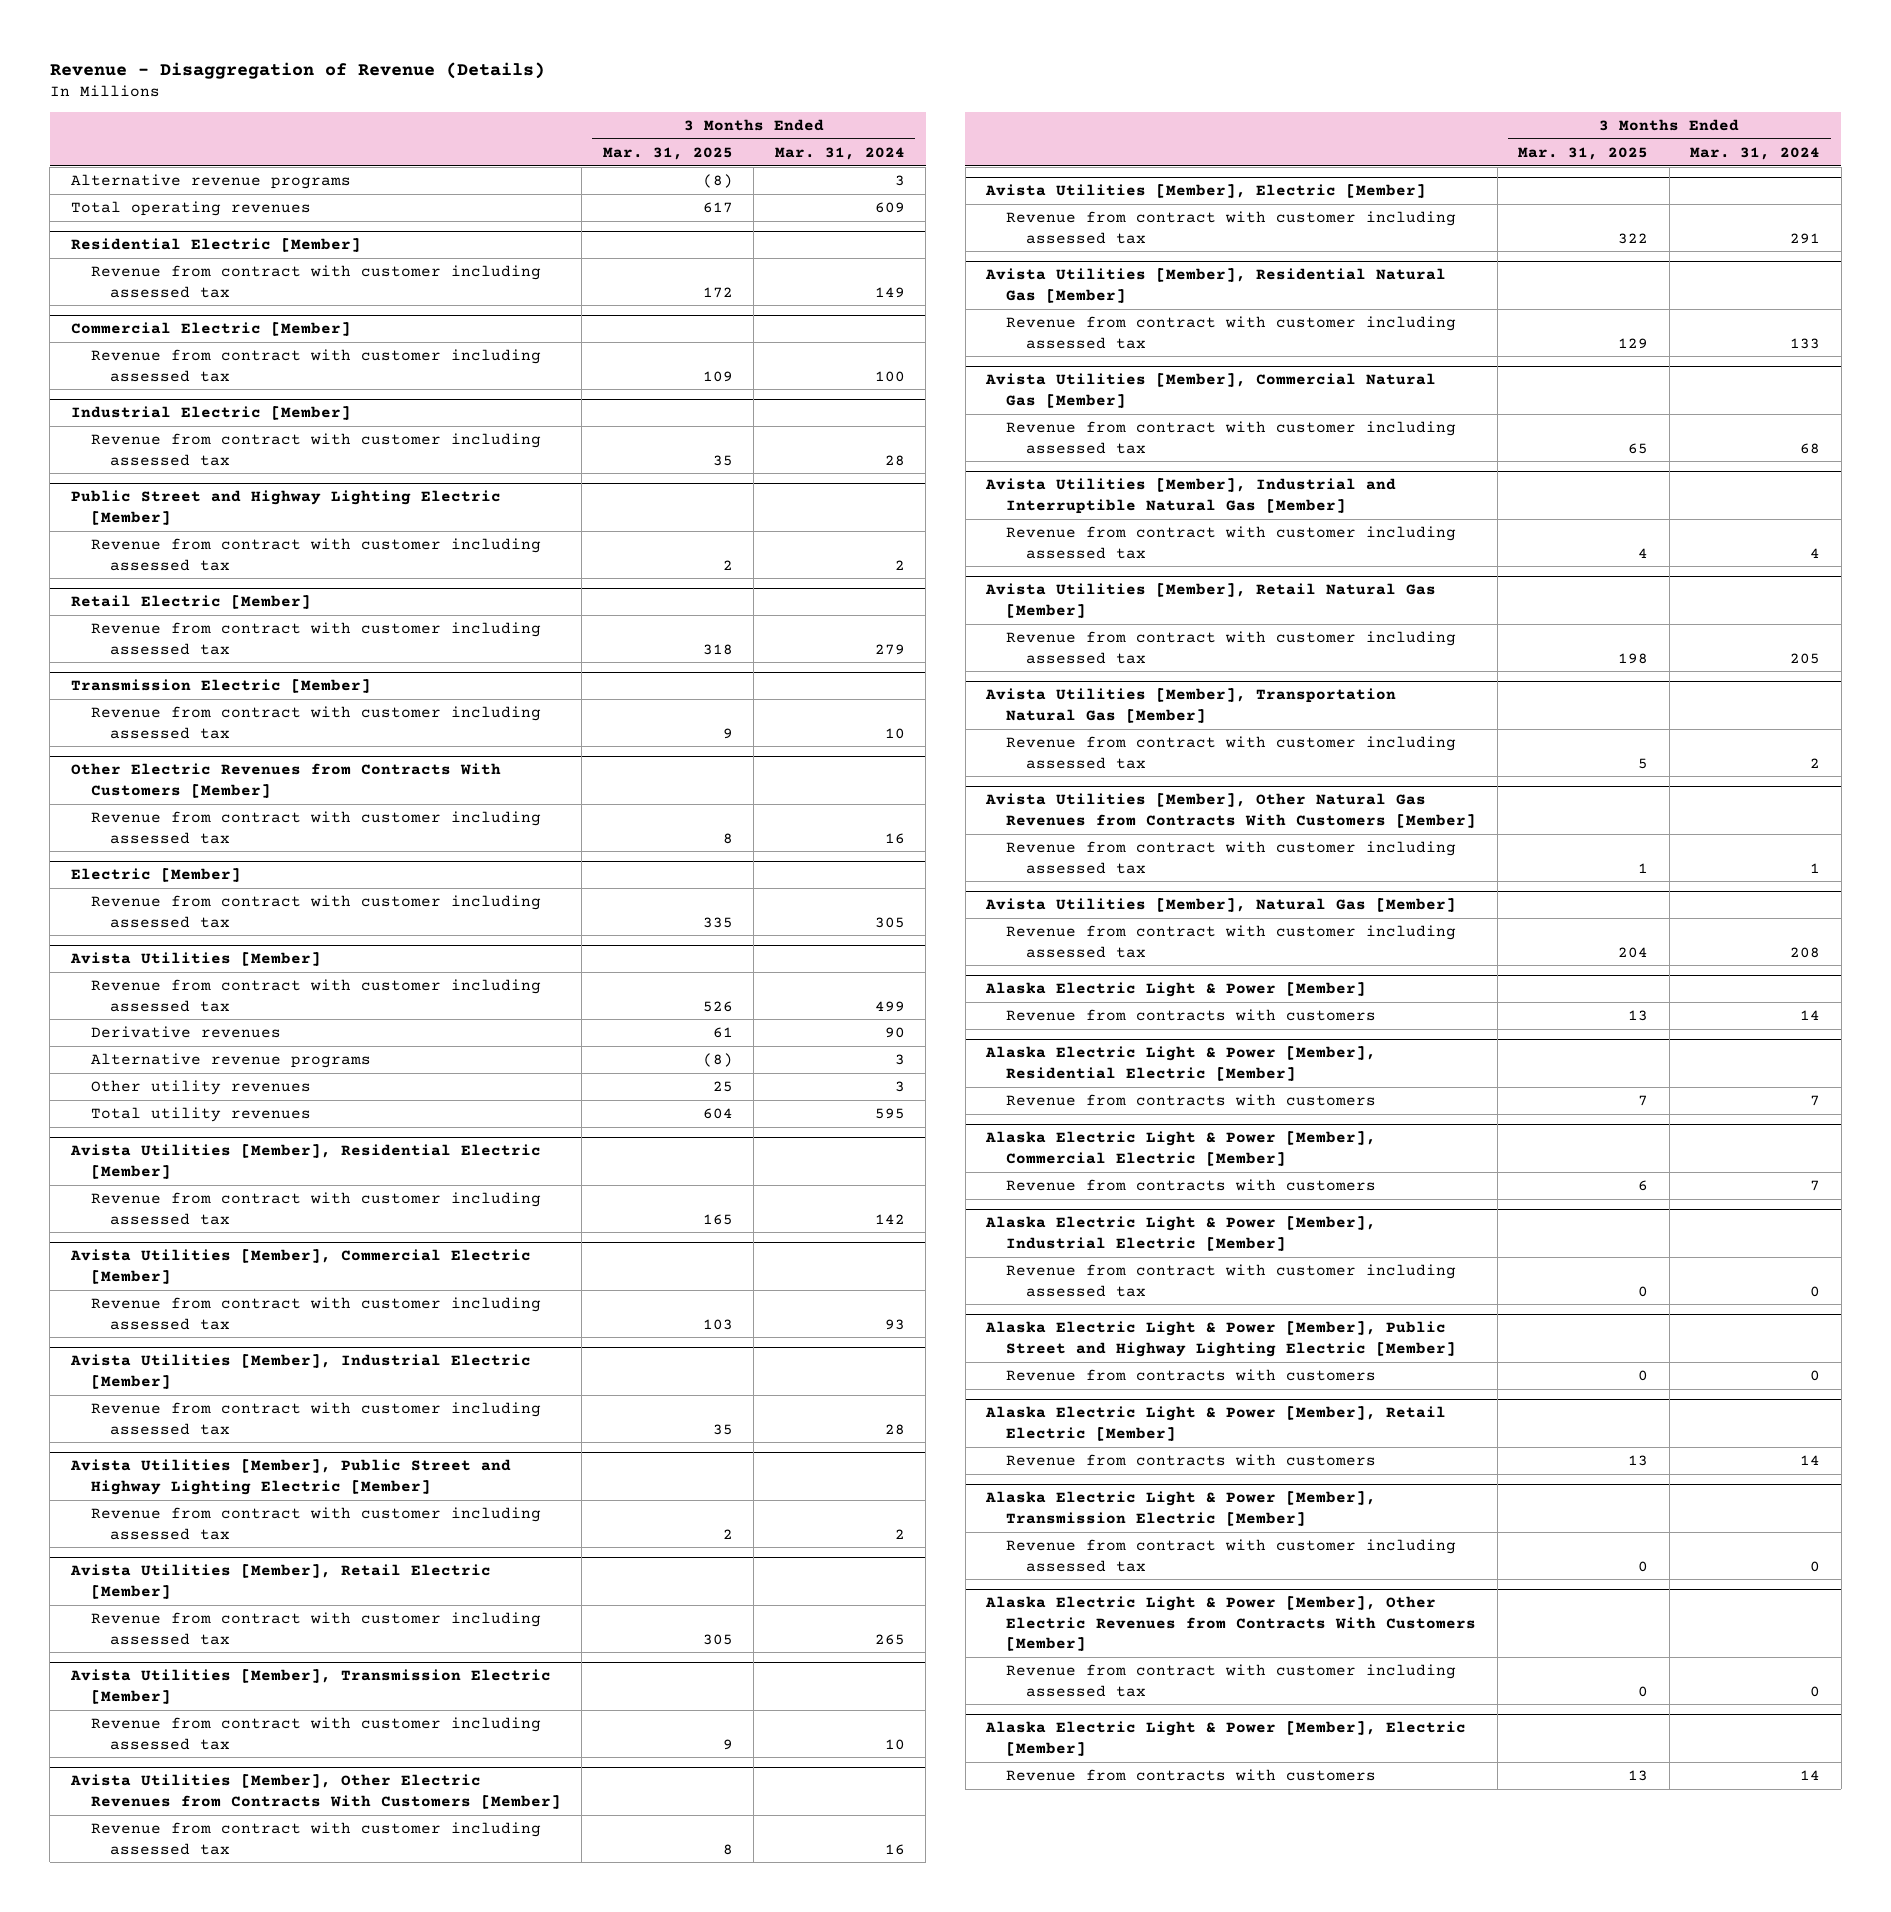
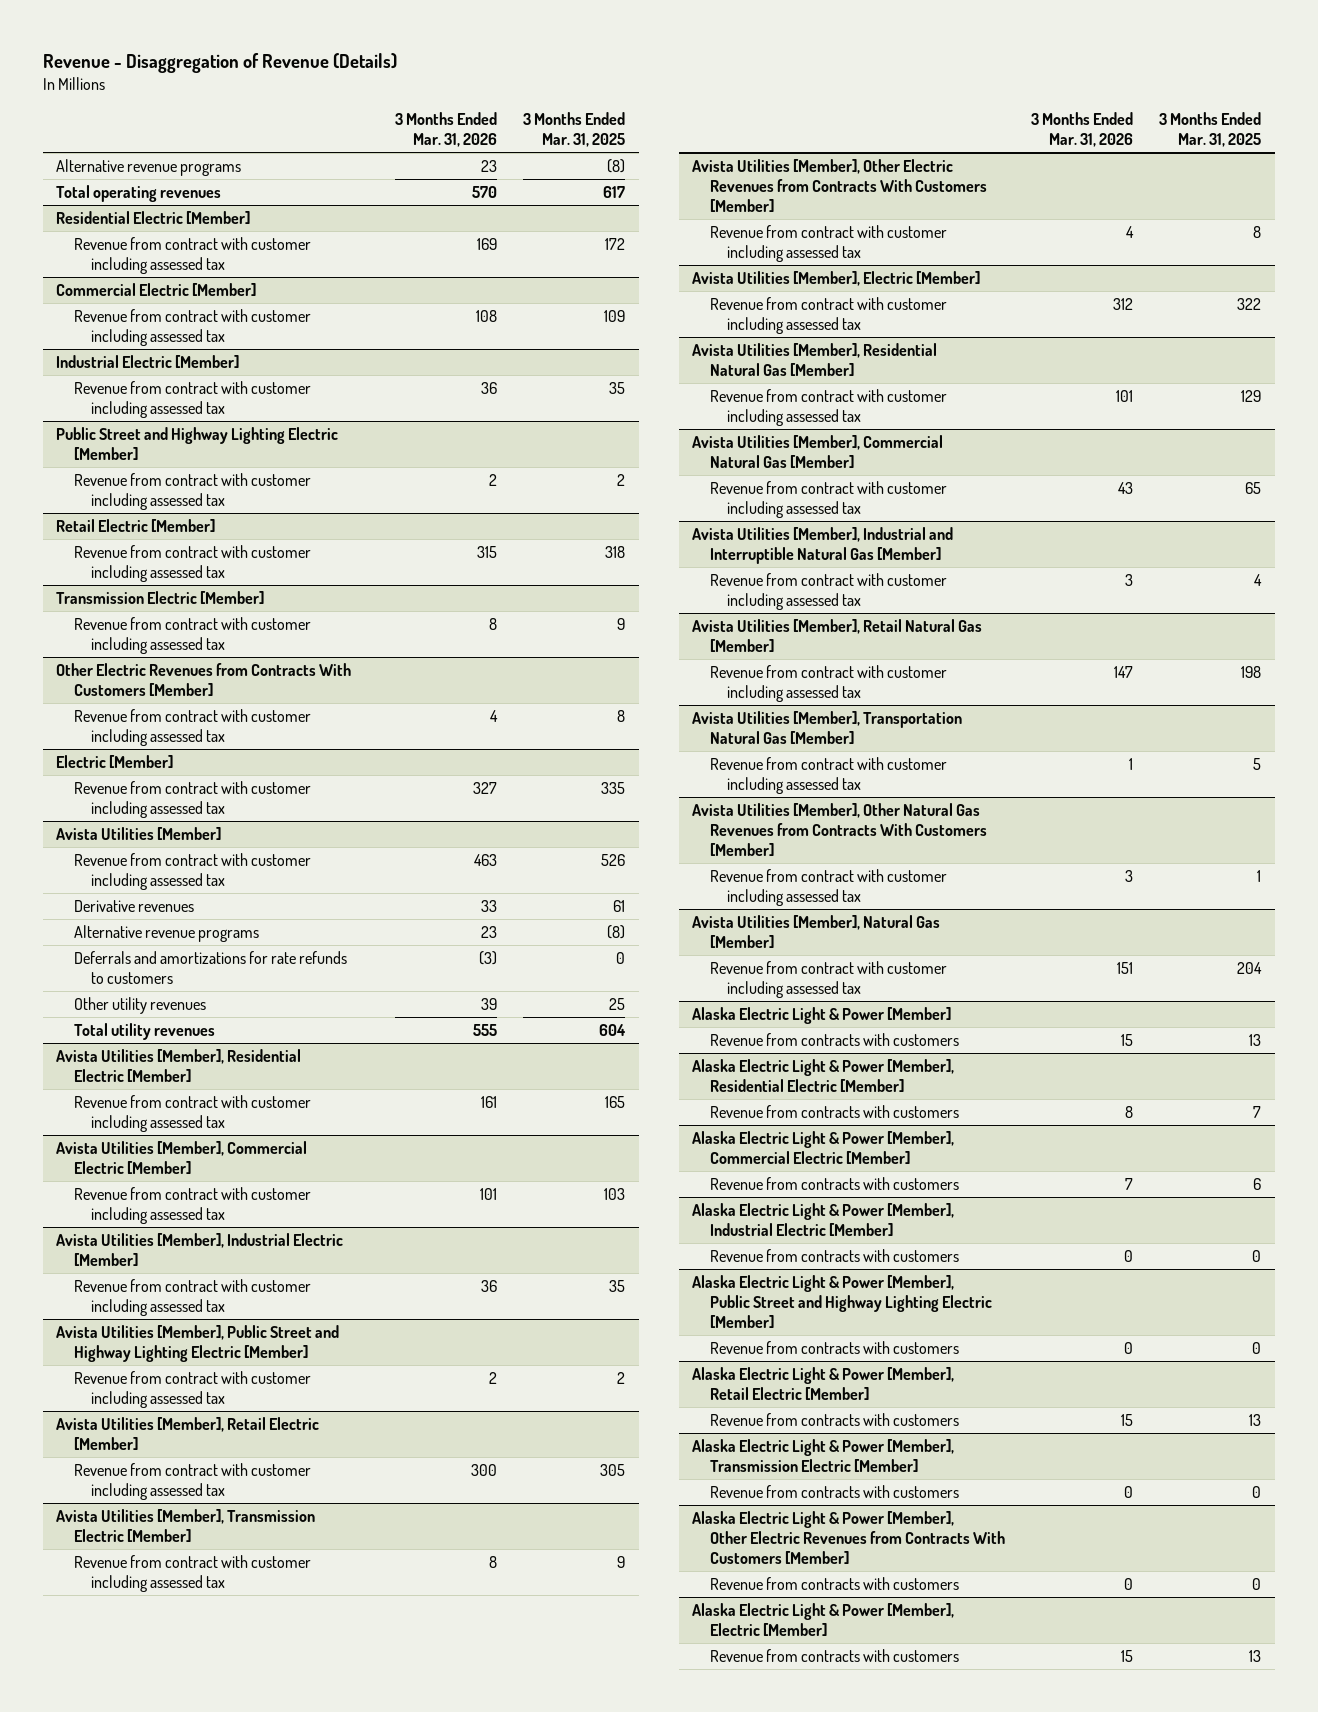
- | 3 Months Ended Mar. 31, 2025 | 3 Months Ended Mar. 31, 2024
+ | 3 Months Ended Mar. 31, 2026 | 3 Months Ended Mar. 31, 2025
@ Avista Utilities [Member]
+ Deferrals and amortizations for rate refunds to customers | (3) | 0
@ Alaska Electric Light & Power [Member], Industrial Electric [Member]
- Revenue from contract with customer including assessed tax | 0 | 0
+ Revenue from contracts with customers | 0 | 0
@ Alaska Electric Light & Power [Member], Transmission Electric [Member]
- Revenue from contract with customer including assessed tax | 0 | 0
+ Revenue from contracts with customers | 0 | 0
@ Alaska Electric Light & Power [Member], Other Electric Revenues from Contracts With Customers [Member]
- Revenue from contract with customer including assessed tax | 0 | 0
+ Revenue from contracts with customers | 0 | 0

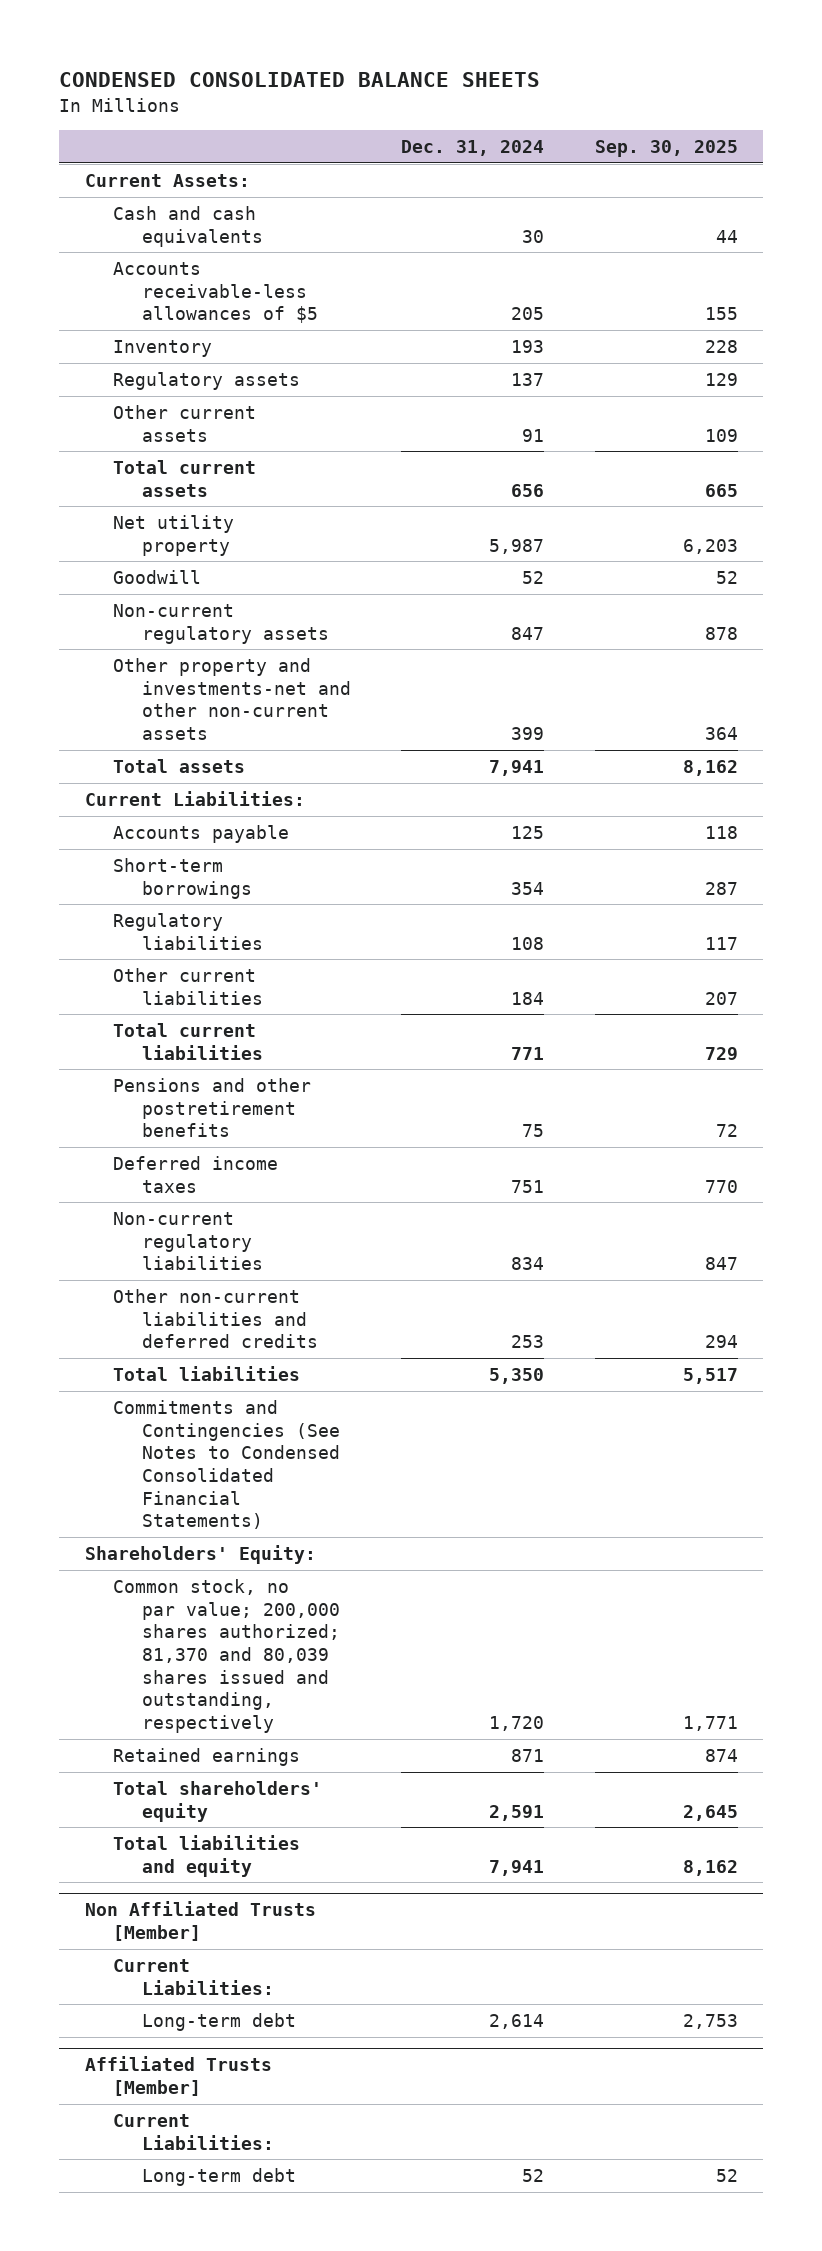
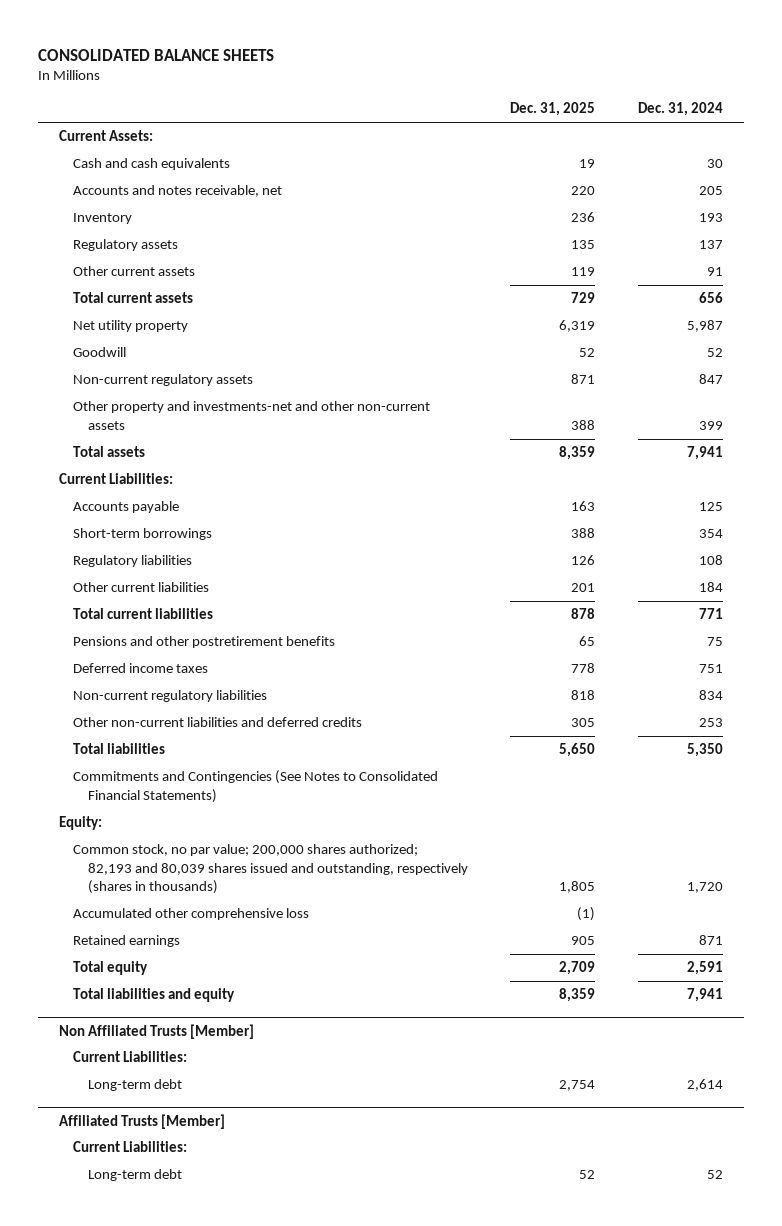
- CONDENSED CONSOLIDATED BALANCE SHEETS
+ CONSOLIDATED BALANCE SHEETS
- | Dec. 31, 2024 | Sep. 30, 2025
+ | Dec. 31, 2025 | Dec. 31, 2024
- Accounts receivable-less allowances of $5 | 205 | 155
+ Accounts and notes receivable, net | 220 | 205
- Commitments and Contingencies (See Notes to Condensed Consolidated Financial Statements)
- Shareholders' Equity:
- Common stock, no par value; 200,000 shares authorized; 81,370 and 80,039 shares issued and outstanding, respectively | 1,720 | 1,771
+ Commitments and Contingencies (See Notes to Consolidated Financial Statements)
+ Equity:
+ Common stock, no par value; 200,000 shares authorized; 82,193 and 80,039 shares issued and outstanding, respectively (shares in thousands) | 1,805 | 1,720
+ Accumulated other comprehensive loss | (1) |
- Total shareholders' equity | 2,591 | 2,645
+ Total equity | 2,709 | 2,591

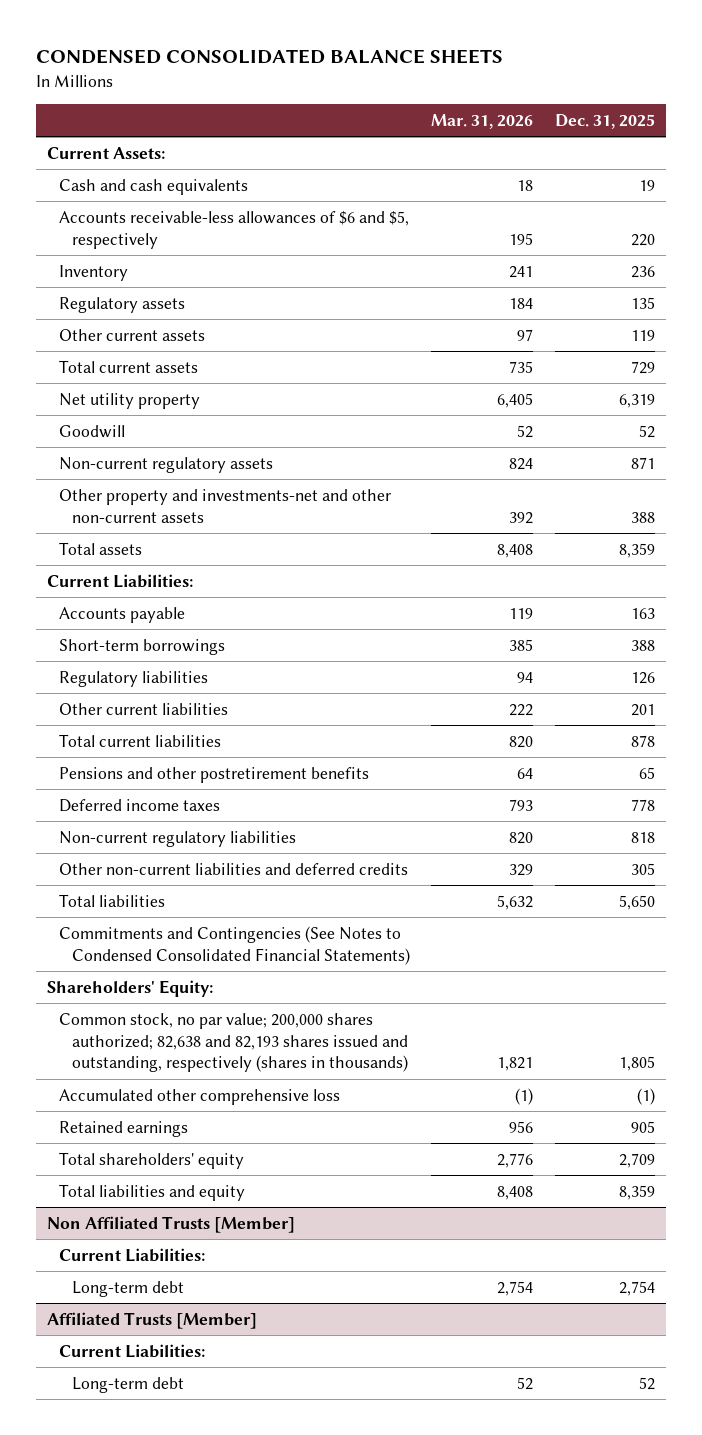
- CONSOLIDATED BALANCE SHEETS
+ CONDENSED CONSOLIDATED BALANCE SHEETS
- | Dec. 31, 2025 | Dec. 31, 2024
+ | Mar. 31, 2026 | Dec. 31, 2025
- Accounts and notes receivable, net | 220 | 205
+ Accounts receivable-less allowances of $6 and $5, respectively | 195 | 220
- Commitments and Contingencies (See Notes to Consolidated Financial Statements)
- Equity:
- Common stock, no par value; 200,000 shares authorized; 82,193 and 80,039 shares issued and outstanding, respectively (shares in thousands) | 1,805 | 1,720
+ Commitments and Contingencies (See Notes to Condensed Consolidated Financial Statements)
+ Shareholders' Equity:
+ Common stock, no par value; 200,000 shares authorized; 82,638 and 82,193 shares issued and outstanding, respectively (shares in thousands) | 1,821 | 1,805
- Total equity | 2,709 | 2,591
+ Total shareholders' equity | 2,776 | 2,709

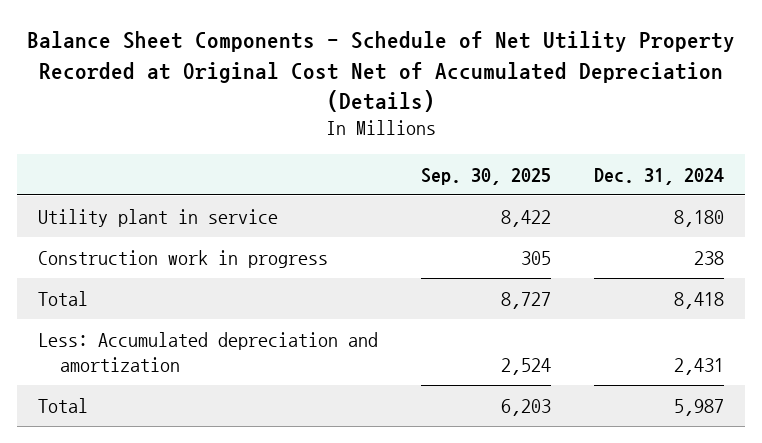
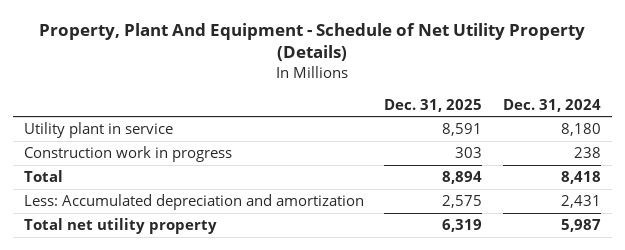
- Balance Sheet Components - Schedule of Net Utility Property Recorded at Original Cost Net of Accumulated Depreciation (Details)
+ Property, Plant And Equipment - Schedule of Net Utility Property (Details)
- | Sep. 30, 2025 | Dec. 31, 2024
+ | Dec. 31, 2025 | Dec. 31, 2024
- Total | 6,203 | 5,987
+ Total net utility property | 6,319 | 5,987

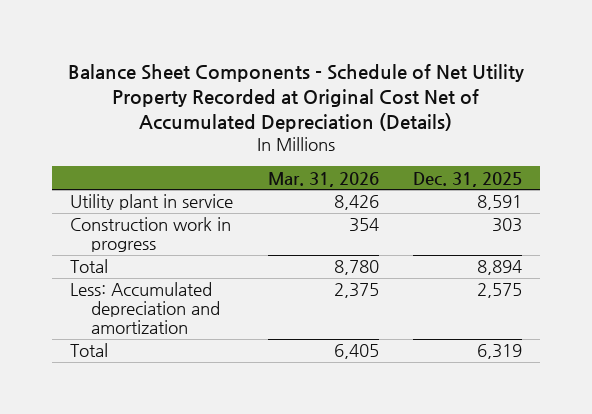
- Property, Plant And Equipment - Schedule of Net Utility Property (Details)
+ Balance Sheet Components - Schedule of Net Utility Property Recorded at Original Cost Net of Accumulated Depreciation (Details)
- | Dec. 31, 2025 | Dec. 31, 2024
+ | Mar. 31, 2026 | Dec. 31, 2025
- Total net utility property | 6,319 | 5,987
+ Total | 6,405 | 6,319

